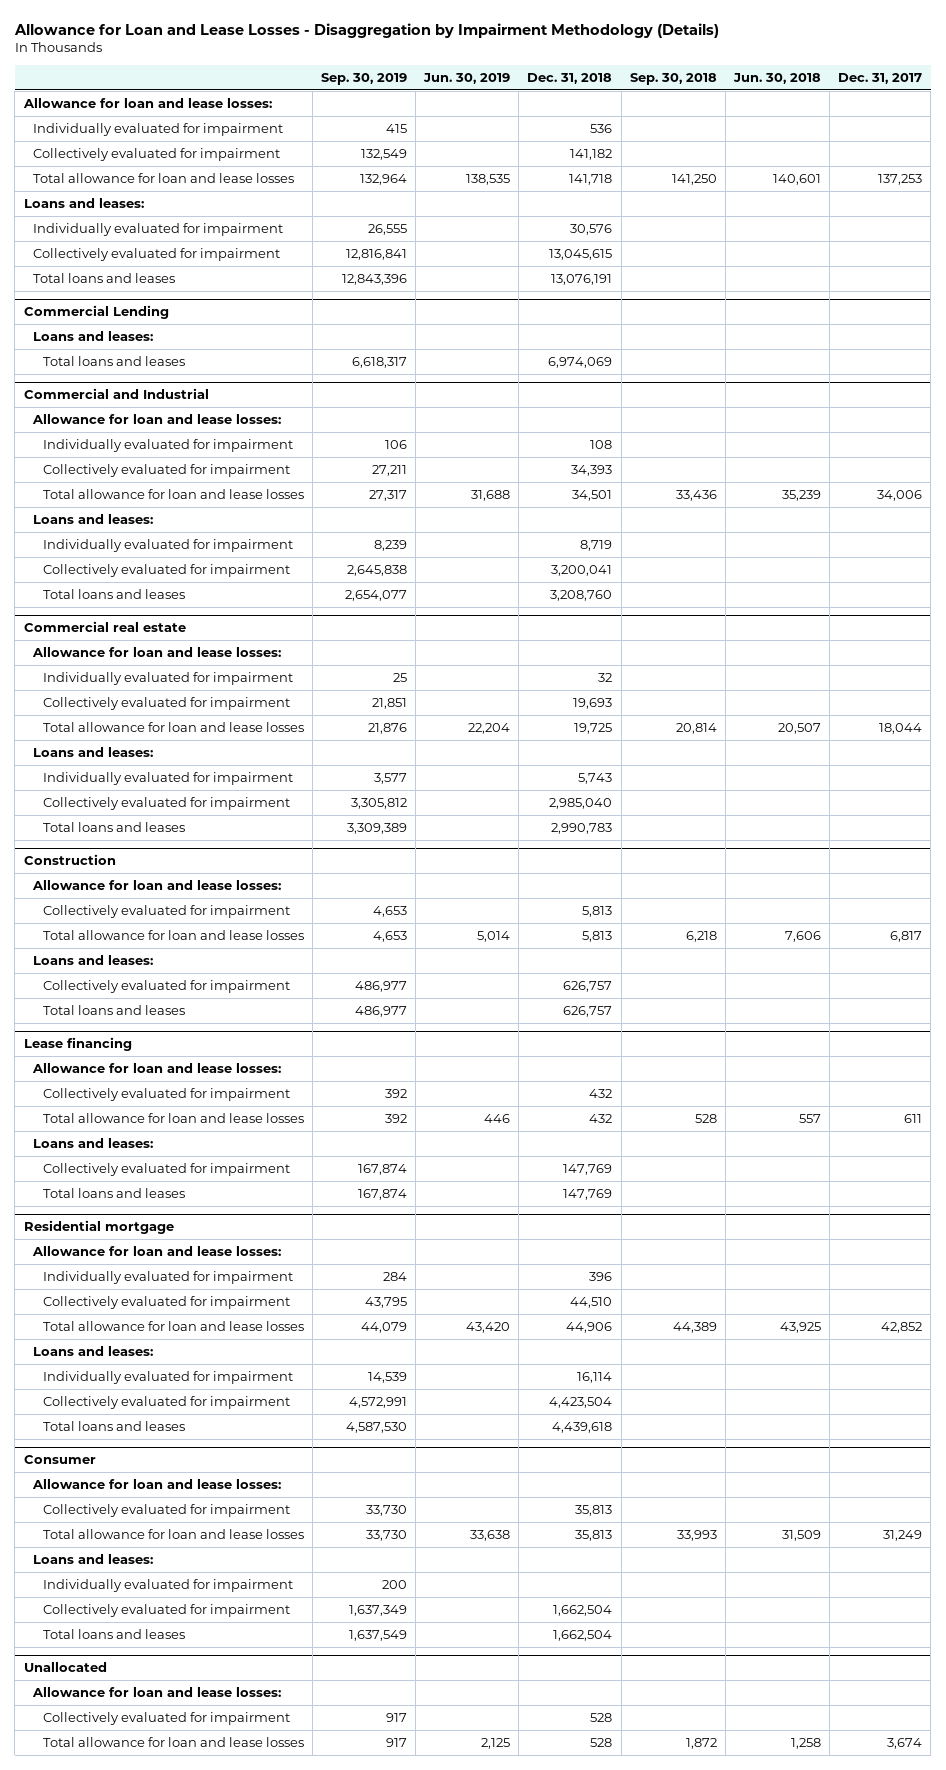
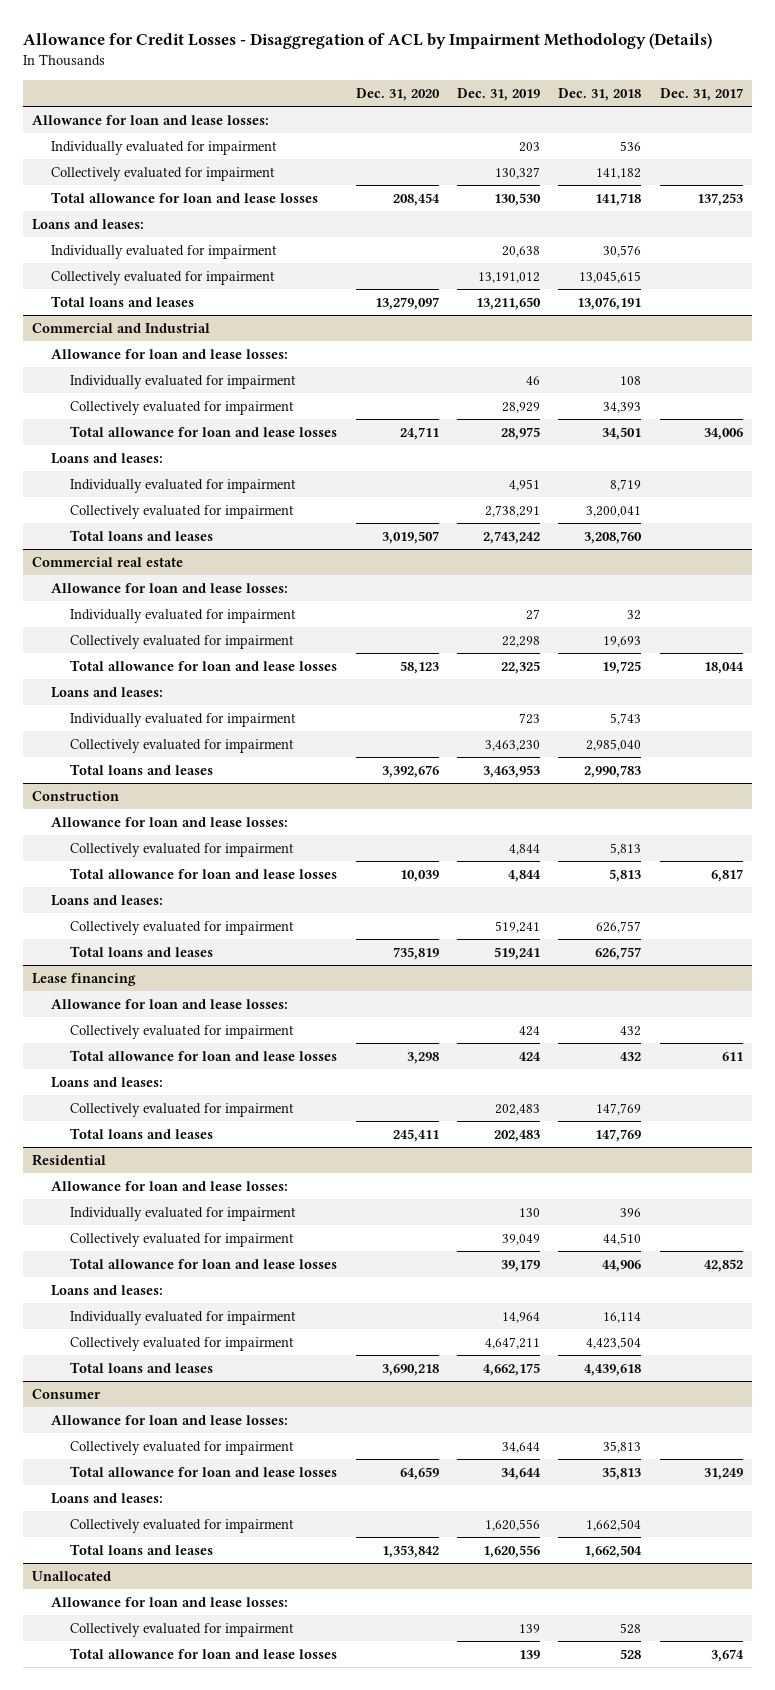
- Allowance for Loan and Lease Losses - Disaggregation by Impairment Methodology (Details)
+ Allowance for Credit Losses - Disaggregation of ACL by Impairment Methodology (Details)
- | Sep. 30, 2019 | Jun. 30, 2019 | Dec. 31, 2018 | Sep. 30, 2018 | Jun. 30, 2018 | Dec. 31, 2017
+ | Dec. 31, 2020 | Dec. 31, 2019 | Dec. 31, 2018 | Dec. 31, 2017
- Commercial Lending
- Loans and leases:
- Total loans and leases | 6,618,317 | | 6,974,069 | | |
- Residential mortgage
+ Residential
@ Consumer
- Individually evaluated for impairment | 200 | | | | |

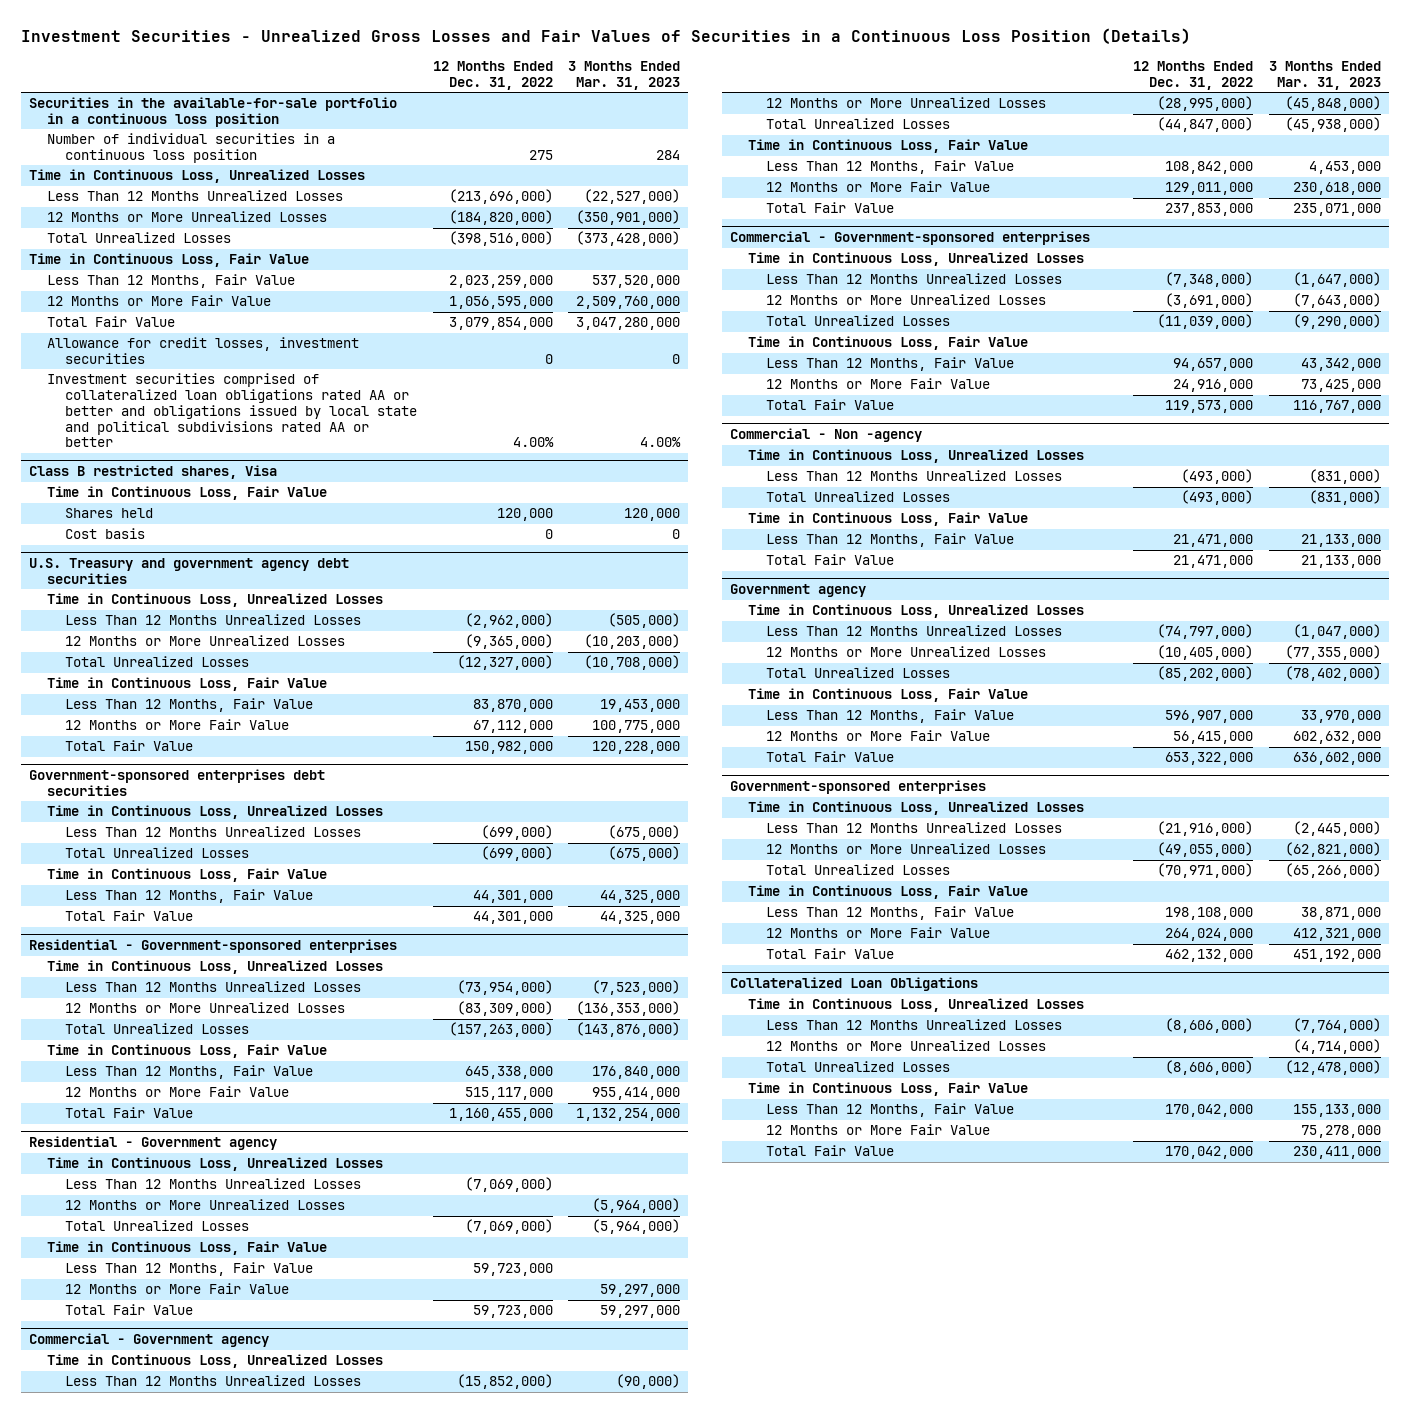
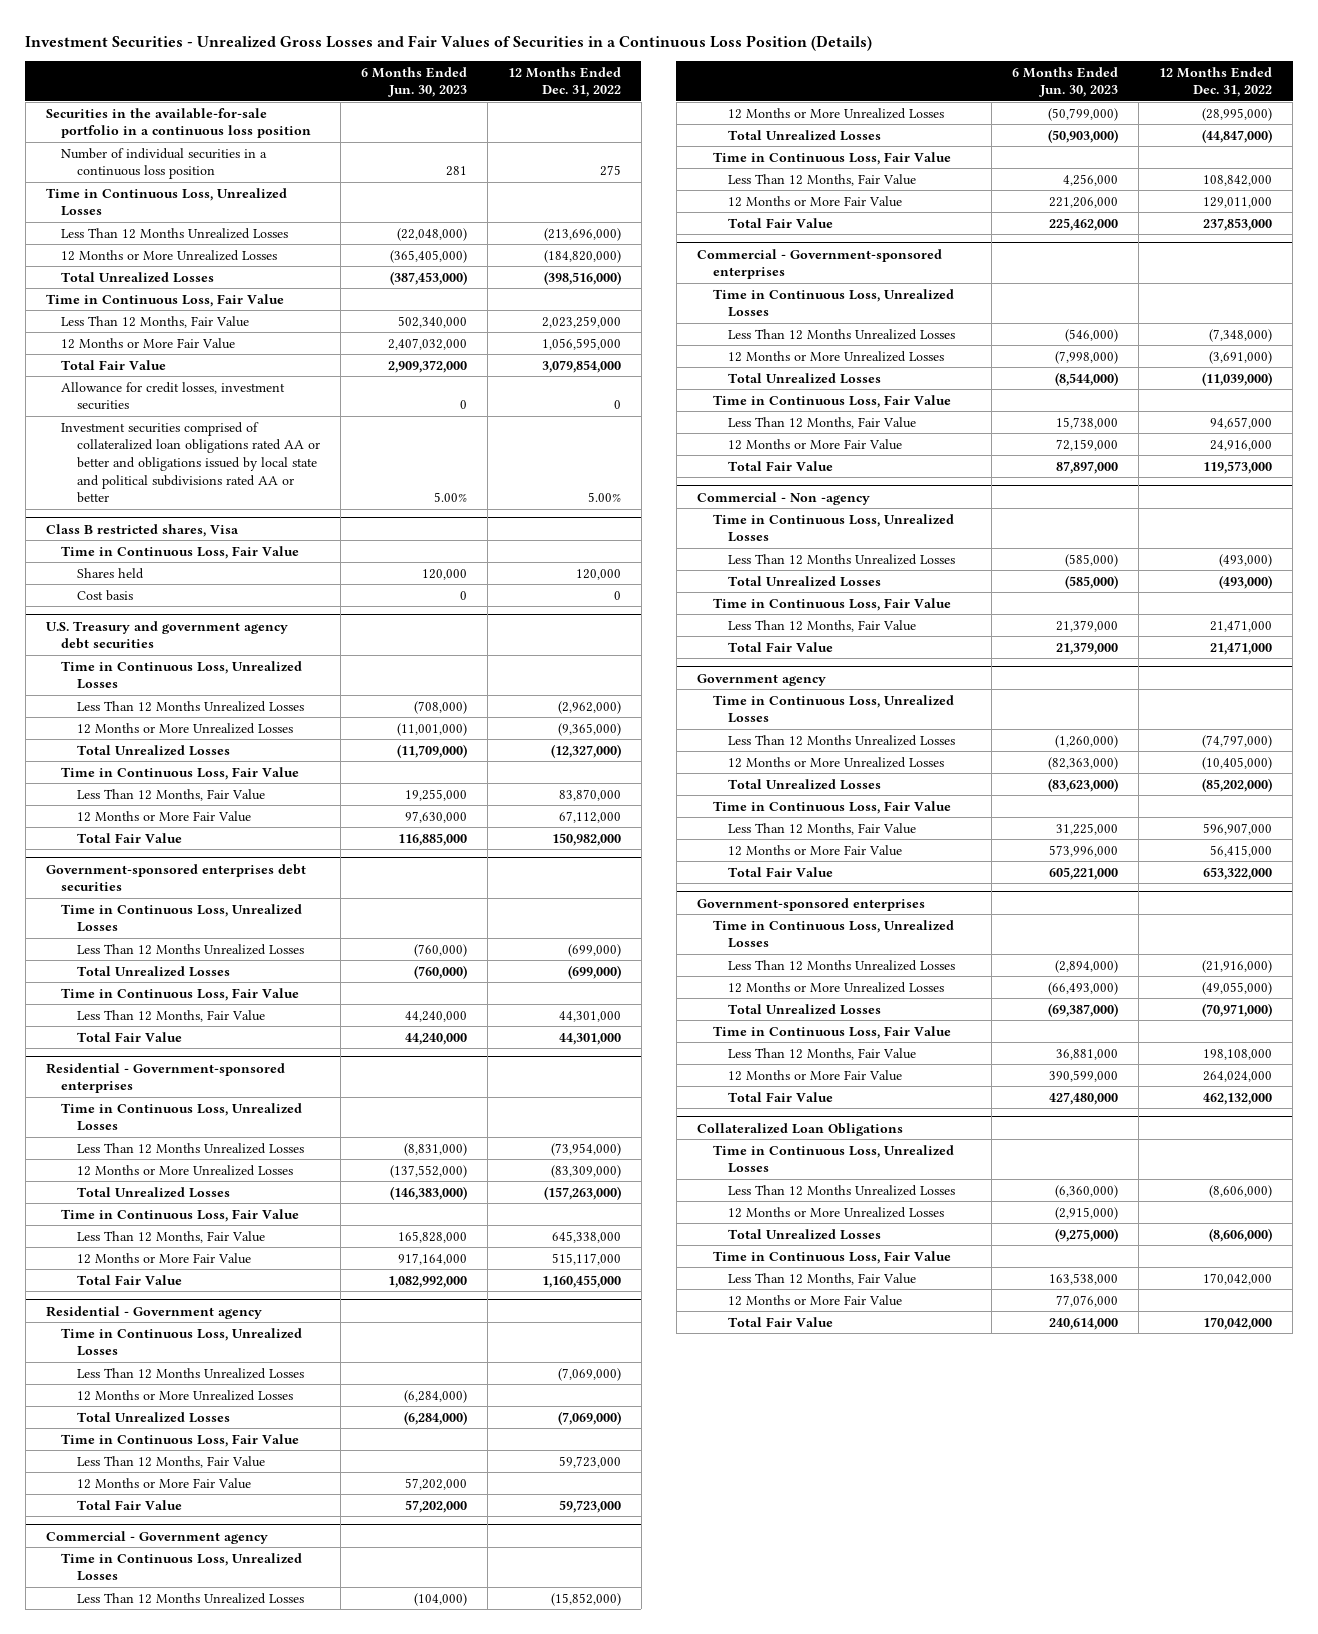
- | 12 Months Ended Dec. 31, 2022 | 3 Months Ended Mar. 31, 2023
+ | 6 Months Ended Jun. 30, 2023 | 12 Months Ended Dec. 31, 2022
- Investment securities comprised of collateralized loan obligations rated AA or better and obligations issued by local state and political subdivisions rated AA or better | 4.00% | 4.00%
+ Investment securities comprised of collateralized loan obligations rated AA or better and obligations issued by local state and political subdivisions rated AA or better | 5.00% | 5.00%

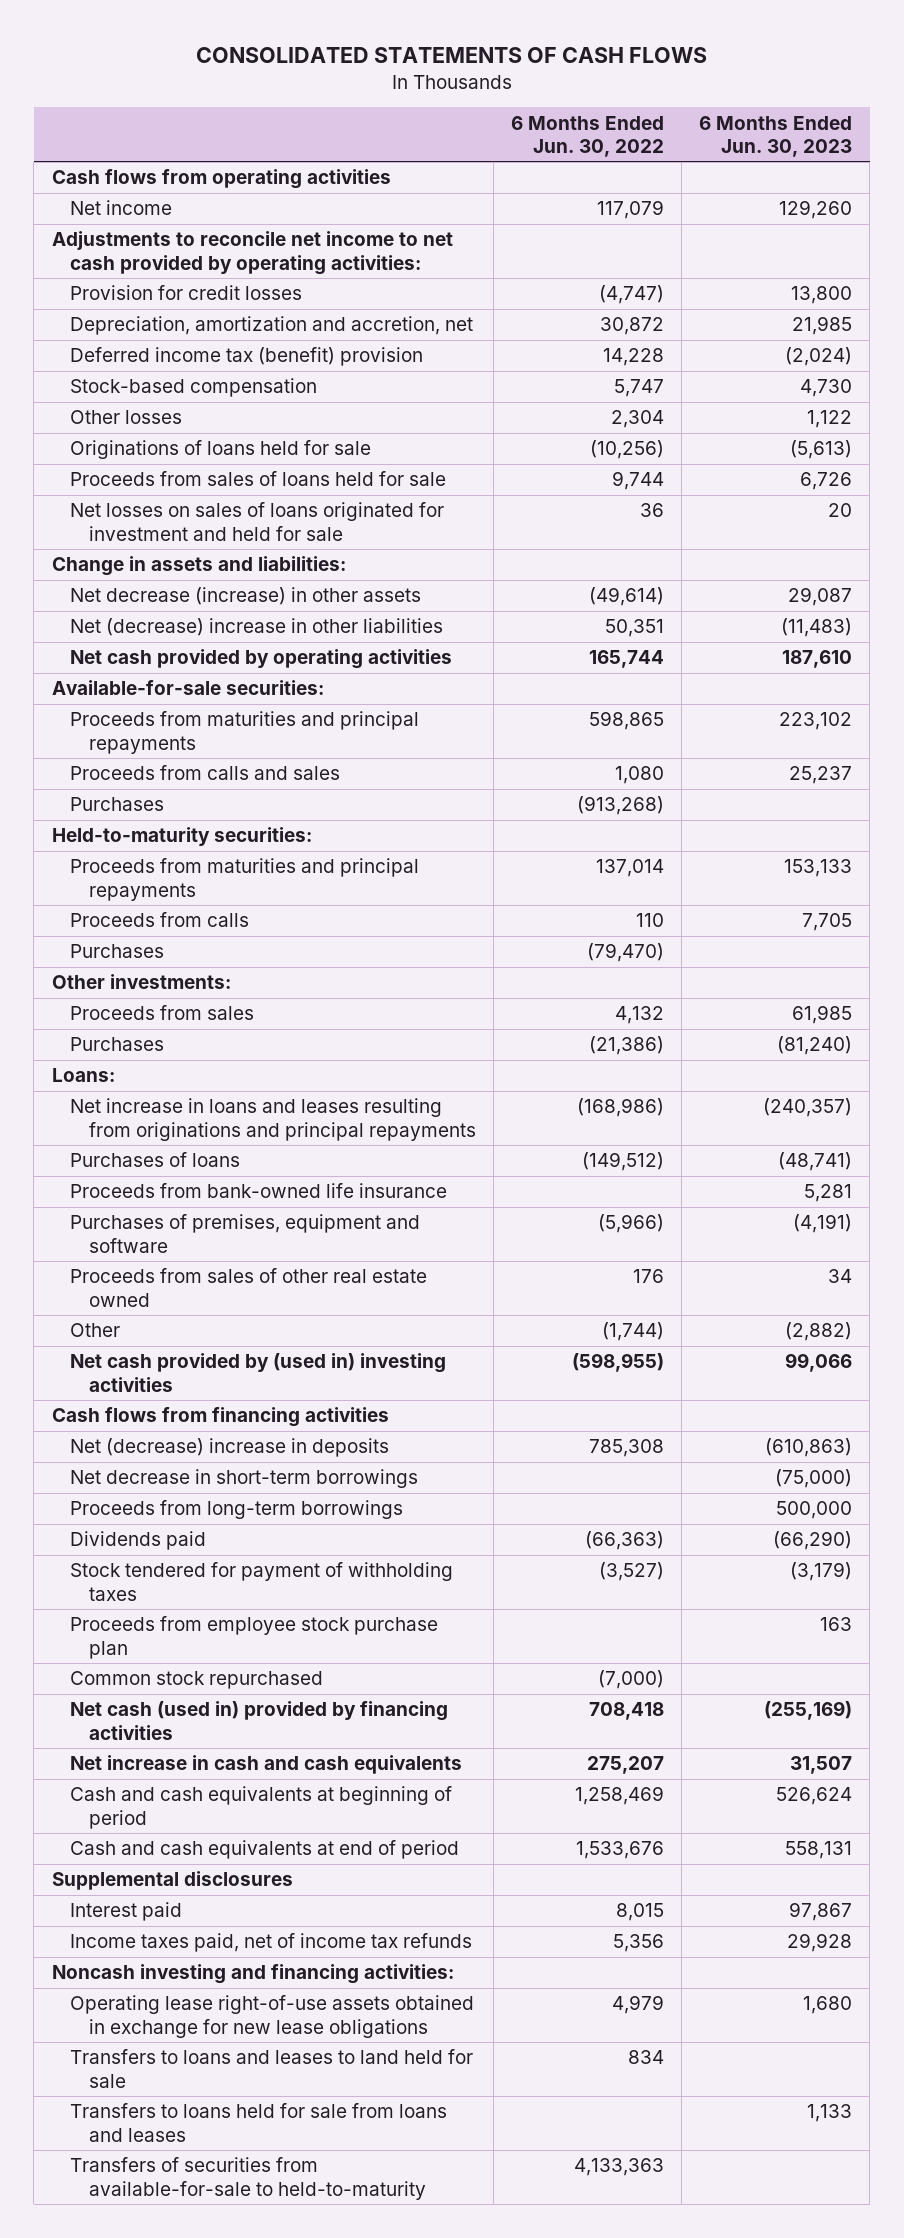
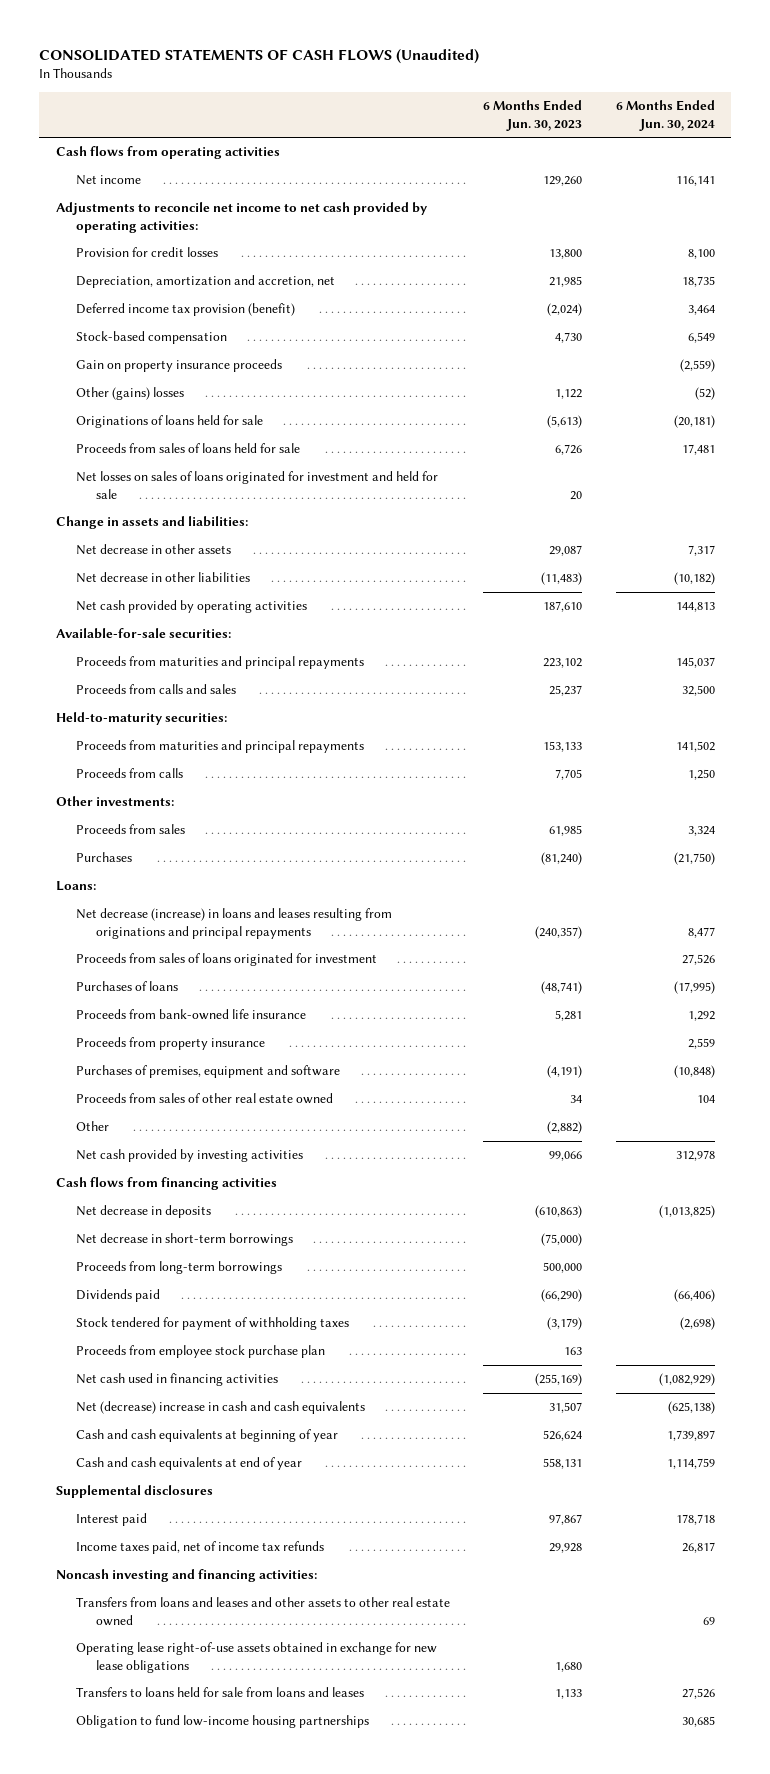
- CONSOLIDATED STATEMENTS OF CASH FLOWS
+ CONSOLIDATED STATEMENTS OF CASH FLOWS (Unaudited)
- | 6 Months Ended Jun. 30, 2022 | 6 Months Ended Jun. 30, 2023
+ | 6 Months Ended Jun. 30, 2023 | 6 Months Ended Jun. 30, 2024
- Deferred income tax (benefit) provision | 14,228 | (2,024)
+ Deferred income tax provision (benefit) | (2,024) | 3,464
- Other losses | 2,304 | 1,122
+ Gain on property insurance proceeds | | (2,559)
+ Other (gains) losses | 1,122 | (52)
- Net decrease (increase) in other assets | (49,614) | 29,087
- Net (decrease) increase in other liabilities | 50,351 | (11,483)
+ Net decrease in other assets | 29,087 | 7,317
+ Net decrease in other liabilities | (11,483) | (10,182)
- Purchases | (913,268) |
- Purchases | (79,470) |
- Net increase in loans and leases resulting from originations and principal repayments | (168,986) | (240,357)
+ Net decrease (increase) in loans and leases resulting from originations and principal repayments | (240,357) | 8,477
+ Proceeds from sales of loans originated for investment | | 27,526
+ Proceeds from property insurance | | 2,559
- Net cash provided by (used in) investing activities | (598,955) | 99,066
+ Net cash provided by investing activities | 99,066 | 312,978
- Net (decrease) increase in deposits | 785,308 | (610,863)
+ Net decrease in deposits | (610,863) | (1,013,825)
- Common stock repurchased | (7,000) |
- Net cash (used in) provided by financing activities | 708,418 | (255,169)
- Net increase in cash and cash equivalents | 275,207 | 31,507
- Cash and cash equivalents at beginning of period | 1,258,469 | 526,624
- Cash and cash equivalents at end of period | 1,533,676 | 558,131
+ Net cash used in financing activities | (255,169) | (1,082,929)
+ Net (decrease) increase in cash and cash equivalents | 31,507 | (625,138)
+ Cash and cash equivalents at beginning of year | 526,624 | 1,739,897
+ Cash and cash equivalents at end of year | 558,131 | 1,114,759
+ Transfers from loans and leases and other assets to other real estate owned | | 69
- Transfers to loans and leases to land held for sale | 834 |
- Transfers of securities from available-for-sale to held-to-maturity | 4,133,363 |
+ Obligation to fund low-income housing partnerships | | 30,685

